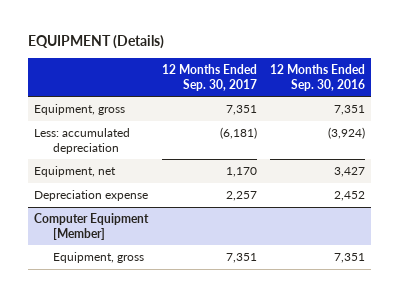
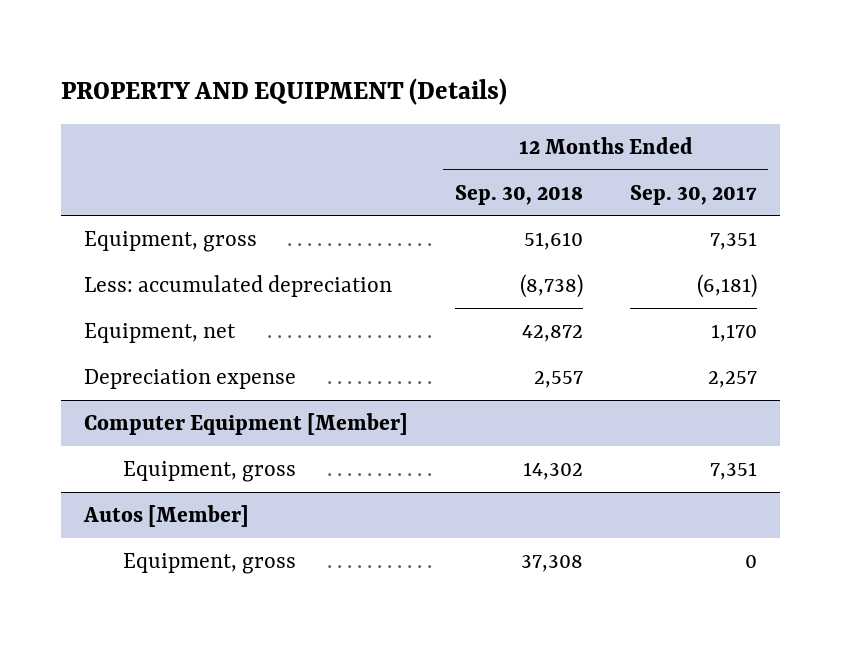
- EQUIPMENT (Details)
+ PROPERTY AND EQUIPMENT (Details)
- | 12 Months Ended Sep. 30, 2017 | 12 Months Ended Sep. 30, 2016
+ | 12 Months Ended Sep. 30, 2018 | 12 Months Ended Sep. 30, 2017
+ Autos [Member]
+ Equipment, gross | 37,308 | 0

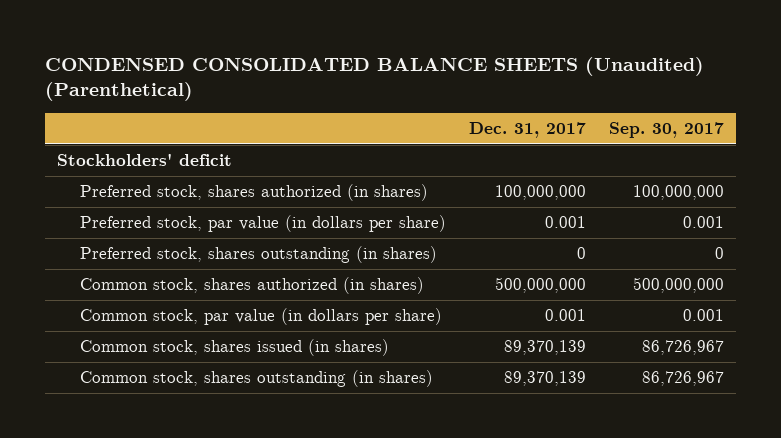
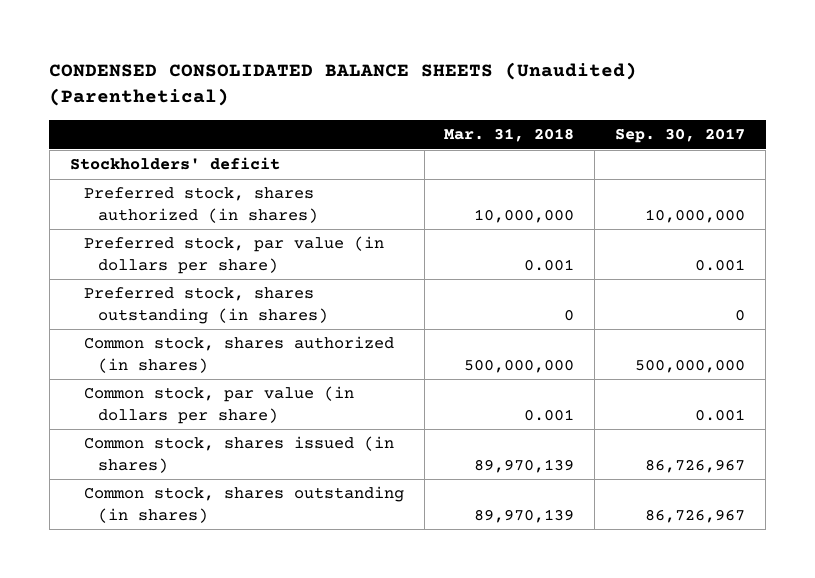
- | Dec. 31, 2017 | Sep. 30, 2017
+ | Mar. 31, 2018 | Sep. 30, 2017
- Preferred stock, shares authorized (in shares) | 100,000,000 | 100,000,000
+ Preferred stock, shares authorized (in shares) | 10,000,000 | 10,000,000

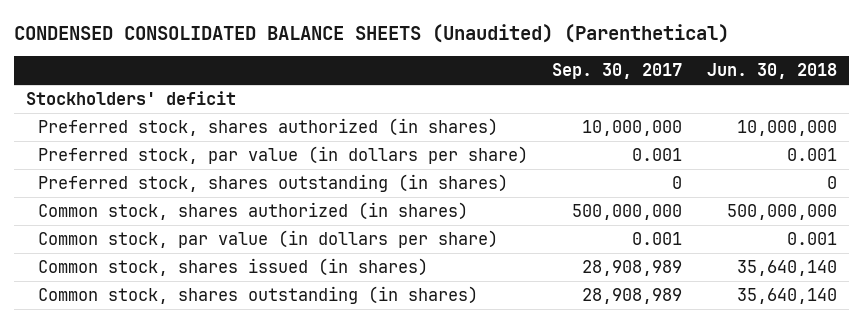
- | Mar. 31, 2018 | Sep. 30, 2017
+ | Sep. 30, 2017 | Jun. 30, 2018
- Common stock, shares issued (in shares) | 89,970,139 | 86,726,967
- Common stock, shares outstanding (in shares) | 89,970,139 | 86,726,967
+ Common stock, shares issued (in shares) | 28,908,989 | 35,640,140
+ Common stock, shares outstanding (in shares) | 28,908,989 | 35,640,140

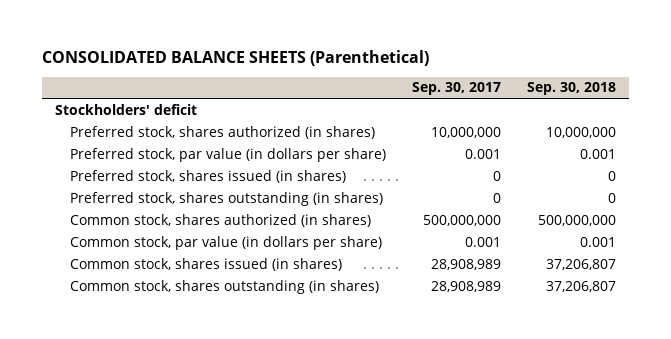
- CONDENSED CONSOLIDATED BALANCE SHEETS (Unaudited) (Parenthetical)
+ CONSOLIDATED BALANCE SHEETS (Parenthetical)
- | Sep. 30, 2017 | Jun. 30, 2018
+ | Sep. 30, 2017 | Sep. 30, 2018
+ Preferred stock, shares issued (in shares) | 0 | 0

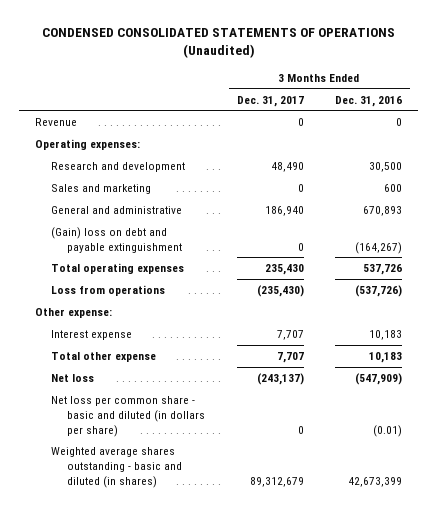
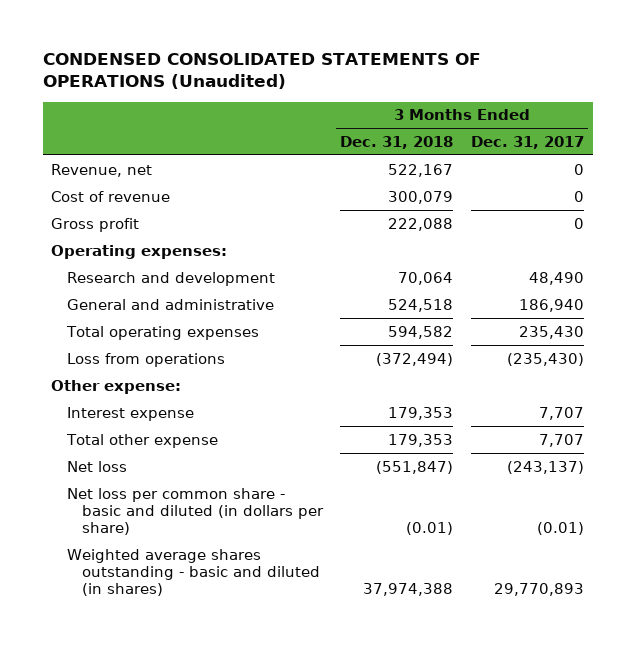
- | 3 Months Ended Dec. 31, 2017 | 3 Months Ended Dec. 31, 2016
+ | 3 Months Ended Dec. 31, 2018 | 3 Months Ended Dec. 31, 2017
- Revenue | 0 | 0
+ Revenue, net | 522,167 | 0
+ Cost of revenue | 300,079 | 0
+ Gross profit | 222,088 | 0
- Sales and marketing | 0 | 600
- (Gain) loss on debt and payable extinguishment | 0 | (164,267)
- Net loss per common share - basic and diluted (in dollars per share) | 0 | (0.01)
- Weighted average shares outstanding - basic and diluted (in shares) | 89,312,679 | 42,673,399
+ Net loss per common share - basic and diluted (in dollars per share) | (0.01) | (0.01)
+ Weighted average shares outstanding - basic and diluted (in shares) | 37,974,388 | 29,770,893

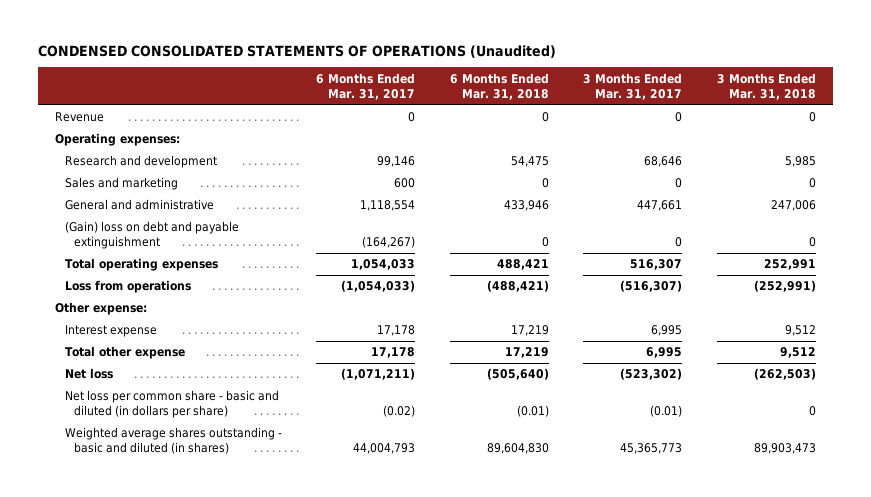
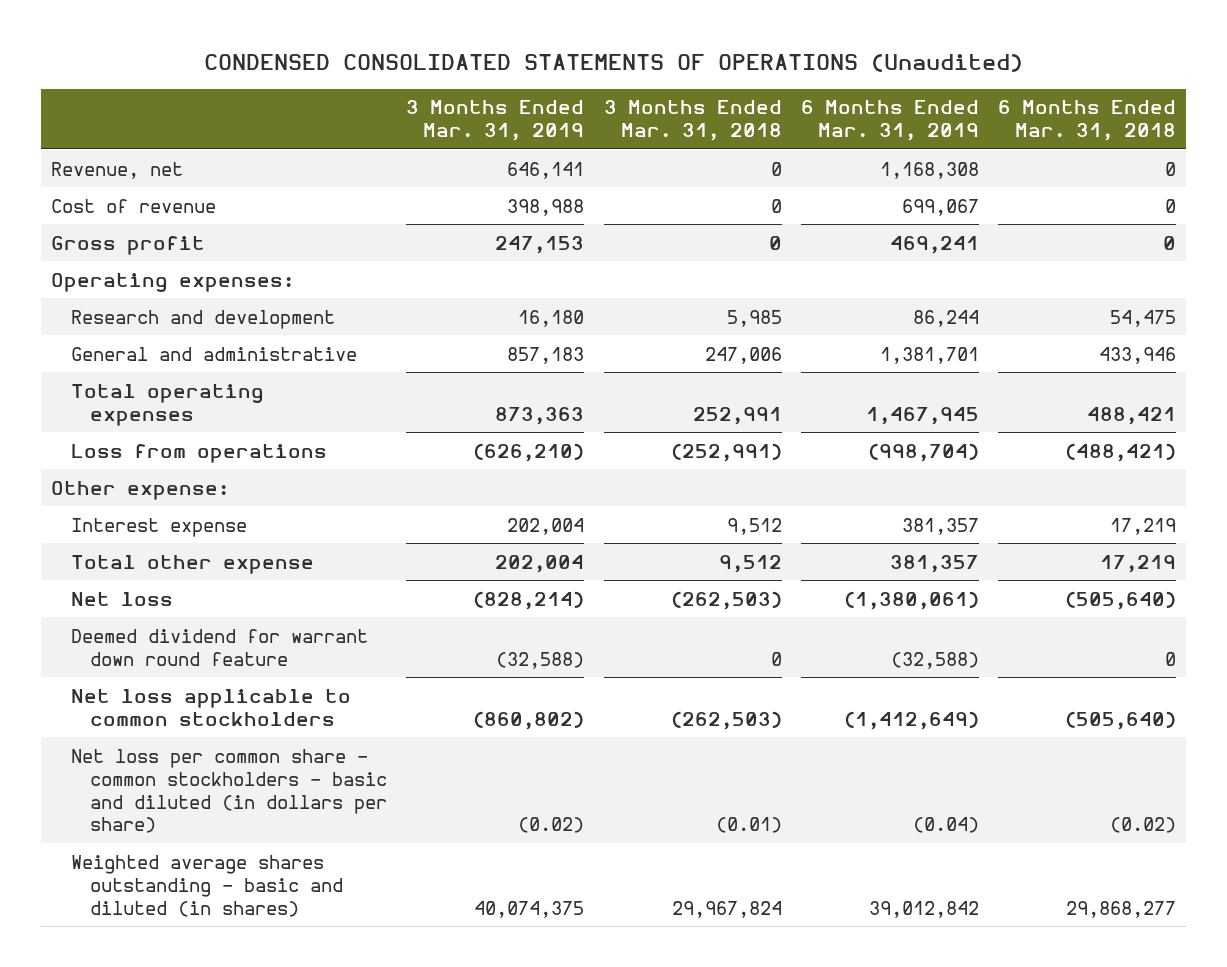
- | 6 Months Ended Mar. 31, 2017 | 6 Months Ended Mar. 31, 2018 | 3 Months Ended Mar. 31, 2017 | 3 Months Ended Mar. 31, 2018
+ | 3 Months Ended Mar. 31, 2019 | 3 Months Ended Mar. 31, 2018 | 6 Months Ended Mar. 31, 2019 | 6 Months Ended Mar. 31, 2018
- Revenue | 0 | 0 | 0 | 0
+ Revenue, net | 646,141 | 0 | 1,168,308 | 0
+ Cost of revenue | 398,988 | 0 | 699,067 | 0
+ Gross profit | 247,153 | 0 | 469,241 | 0
- Sales and marketing | 600 | 0 | 0 | 0
- (Gain) loss on debt and payable extinguishment | (164,267) | 0 | 0 | 0
- Net loss per common share - basic and diluted (in dollars per share) | (0.02) | (0.01) | (0.01) | 0
- Weighted average shares outstanding - basic and diluted (in shares) | 44,004,793 | 89,604,830 | 45,365,773 | 89,903,473
+ Deemed dividend for warrant down round feature | (32,588) | 0 | (32,588) | 0
+ Net loss applicable to common stockholders | (860,802) | (262,503) | (1,412,649) | (505,640)
+ Net loss per common share - common stockholders - basic and diluted (in dollars per share) | (0.02) | (0.01) | (0.04) | (0.02)
+ Weighted average shares outstanding - basic and diluted (in shares) | 40,074,375 | 29,967,824 | 39,012,842 | 29,868,277

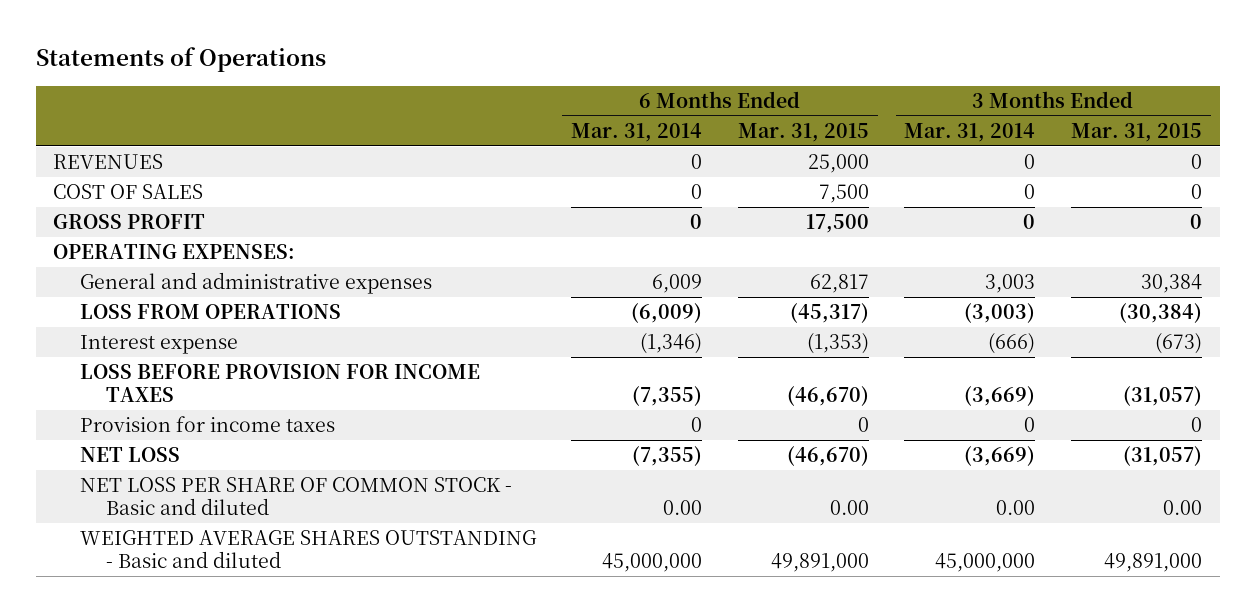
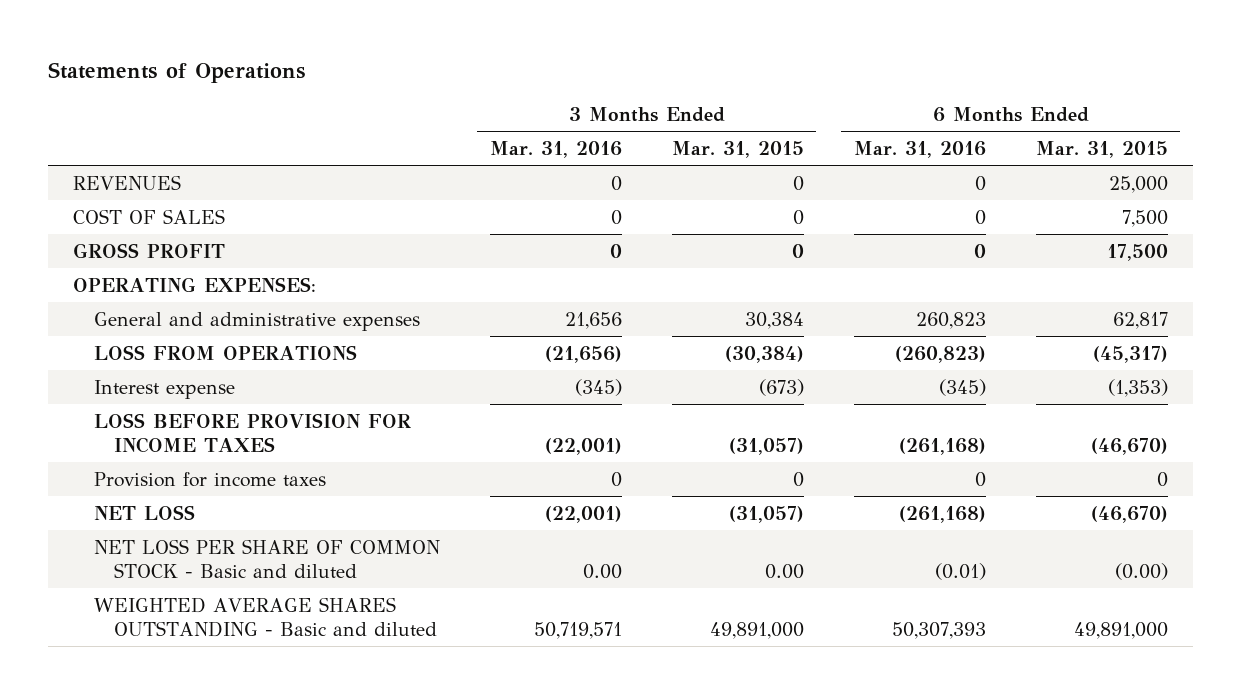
- | 6 Months Ended Mar. 31, 2014 | 6 Months Ended Mar. 31, 2015 | 3 Months Ended Mar. 31, 2014 | 3 Months Ended Mar. 31, 2015
+ | 3 Months Ended Mar. 31, 2016 | 3 Months Ended Mar. 31, 2015 | 6 Months Ended Mar. 31, 2016 | 6 Months Ended Mar. 31, 2015
- NET LOSS PER SHARE OF COMMON STOCK - Basic and diluted | 0.00 | 0.00 | 0.00 | 0.00
+ NET LOSS PER SHARE OF COMMON STOCK - Basic and diluted | 0.00 | 0.00 | (0.01) | (0.00)

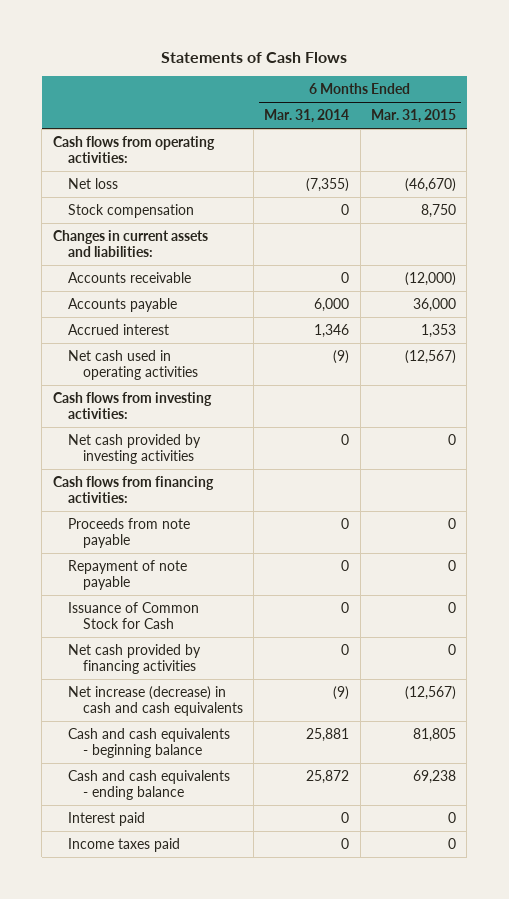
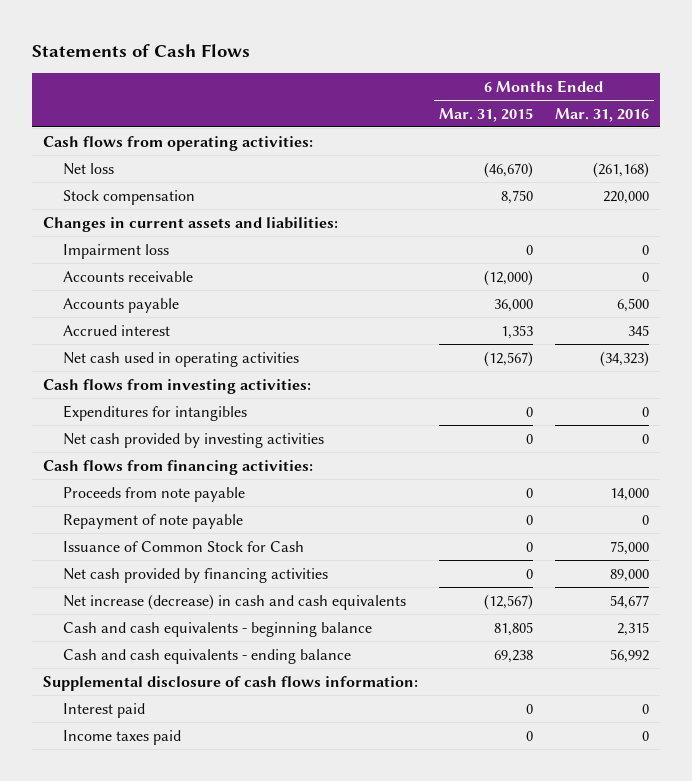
- | 6 Months Ended Mar. 31, 2014 | 6 Months Ended Mar. 31, 2015
+ | 6 Months Ended Mar. 31, 2015 | 6 Months Ended Mar. 31, 2016
+ Impairment loss | 0 | 0
+ Expenditures for intangibles | 0 | 0
+ Supplemental disclosure of cash flows information:

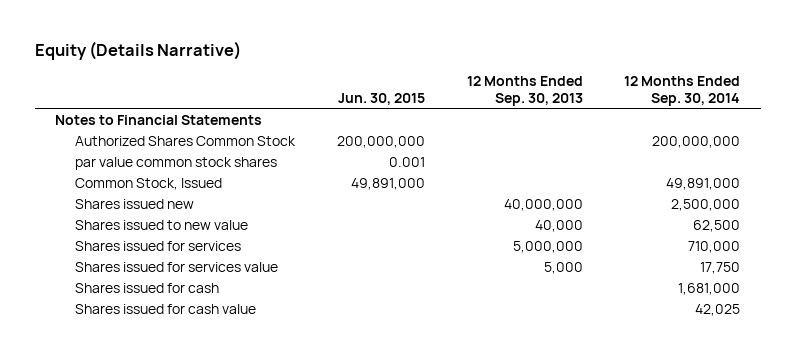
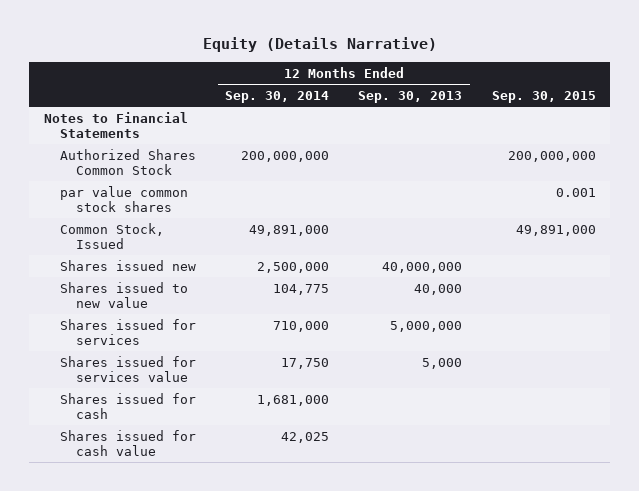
- | Jun. 30, 2015 | 12 Months Ended Sep. 30, 2013 | 12 Months Ended Sep. 30, 2014
+ | 12 Months Ended Sep. 30, 2014 | 12 Months Ended Sep. 30, 2013 | Sep. 30, 2015
- Shares issued to new value | | 40,000 | 62,500
+ Shares issued to new value | 104,775 | 40,000 |

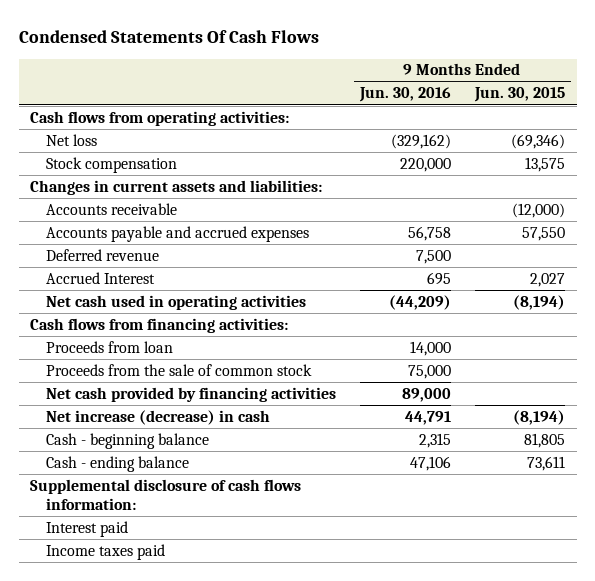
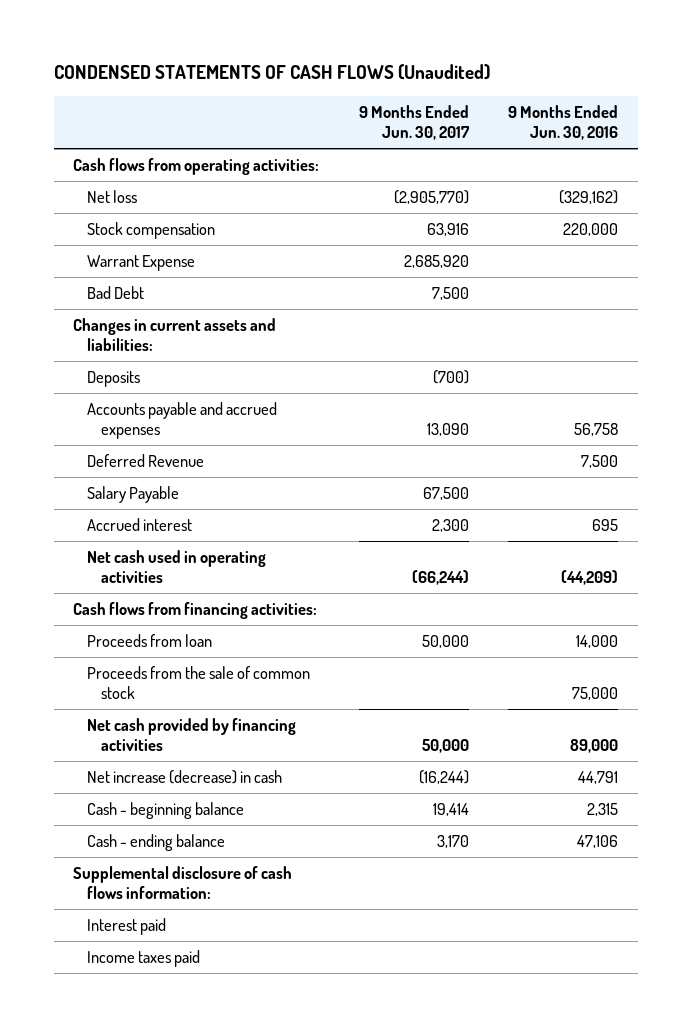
- Condensed Statements Of Cash Flows
+ CONDENSED STATEMENTS OF CASH FLOWS (Unaudited)
- | 9 Months Ended Jun. 30, 2016 | 9 Months Ended Jun. 30, 2015
+ | 9 Months Ended Jun. 30, 2017 | 9 Months Ended Jun. 30, 2016
+ Warrant Expense | 2,685,920 |
+ Bad Debt | 7,500 |
- Accounts receivable | | (12,000)
+ Deposits | (700) |
- Deferred revenue | 7,500 |
- Accrued Interest | 695 | 2,027
+ Deferred Revenue | | 7,500
+ Salary Payable | 67,500 |
+ Accrued interest | 2,300 | 695

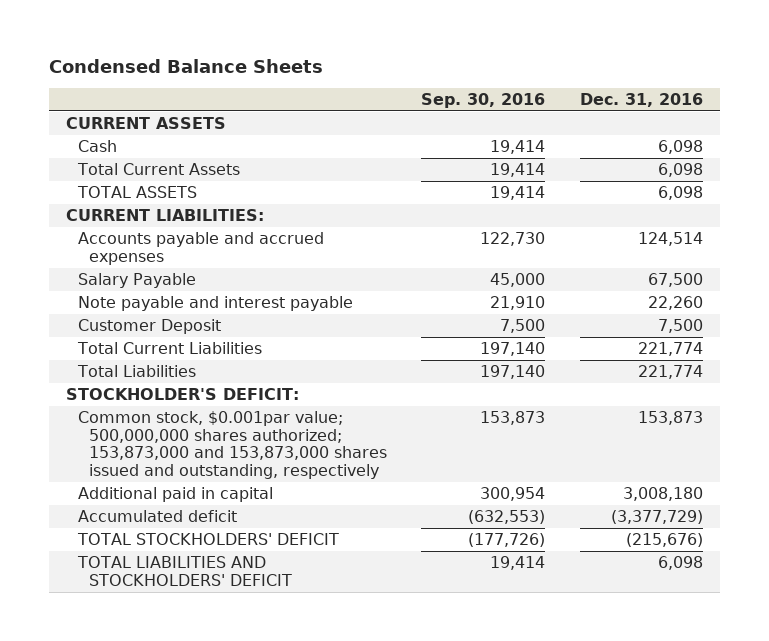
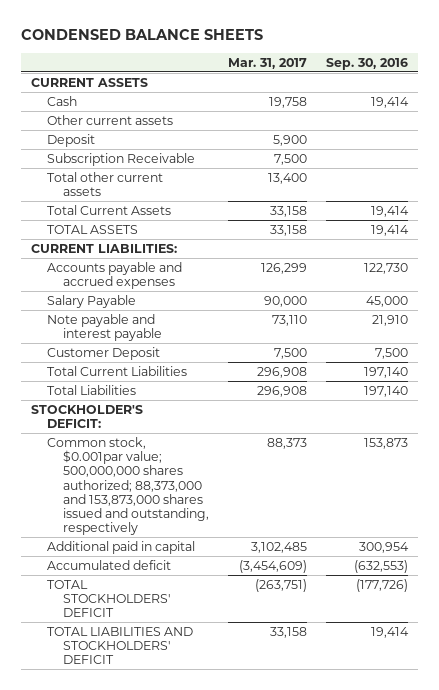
- Condensed Balance Sheets
+ CONDENSED BALANCE SHEETS
- | Sep. 30, 2016 | Dec. 31, 2016
+ | Mar. 31, 2017 | Sep. 30, 2016
+ Other current assets
+ Deposit | 5,900 |
+ Subscription Receivable | 7,500 |
+ Total other current assets | 13,400 |
- Common stock, $0.001par value; 500,000,000 shares authorized; 153,873,000 and 153,873,000 shares issued and outstanding, respectively | 153,873 | 153,873
+ Common stock, $0.001par value; 500,000,000 shares authorized; 88,373,000 and 153,873,000 shares issued and outstanding, respectively | 88,373 | 153,873

